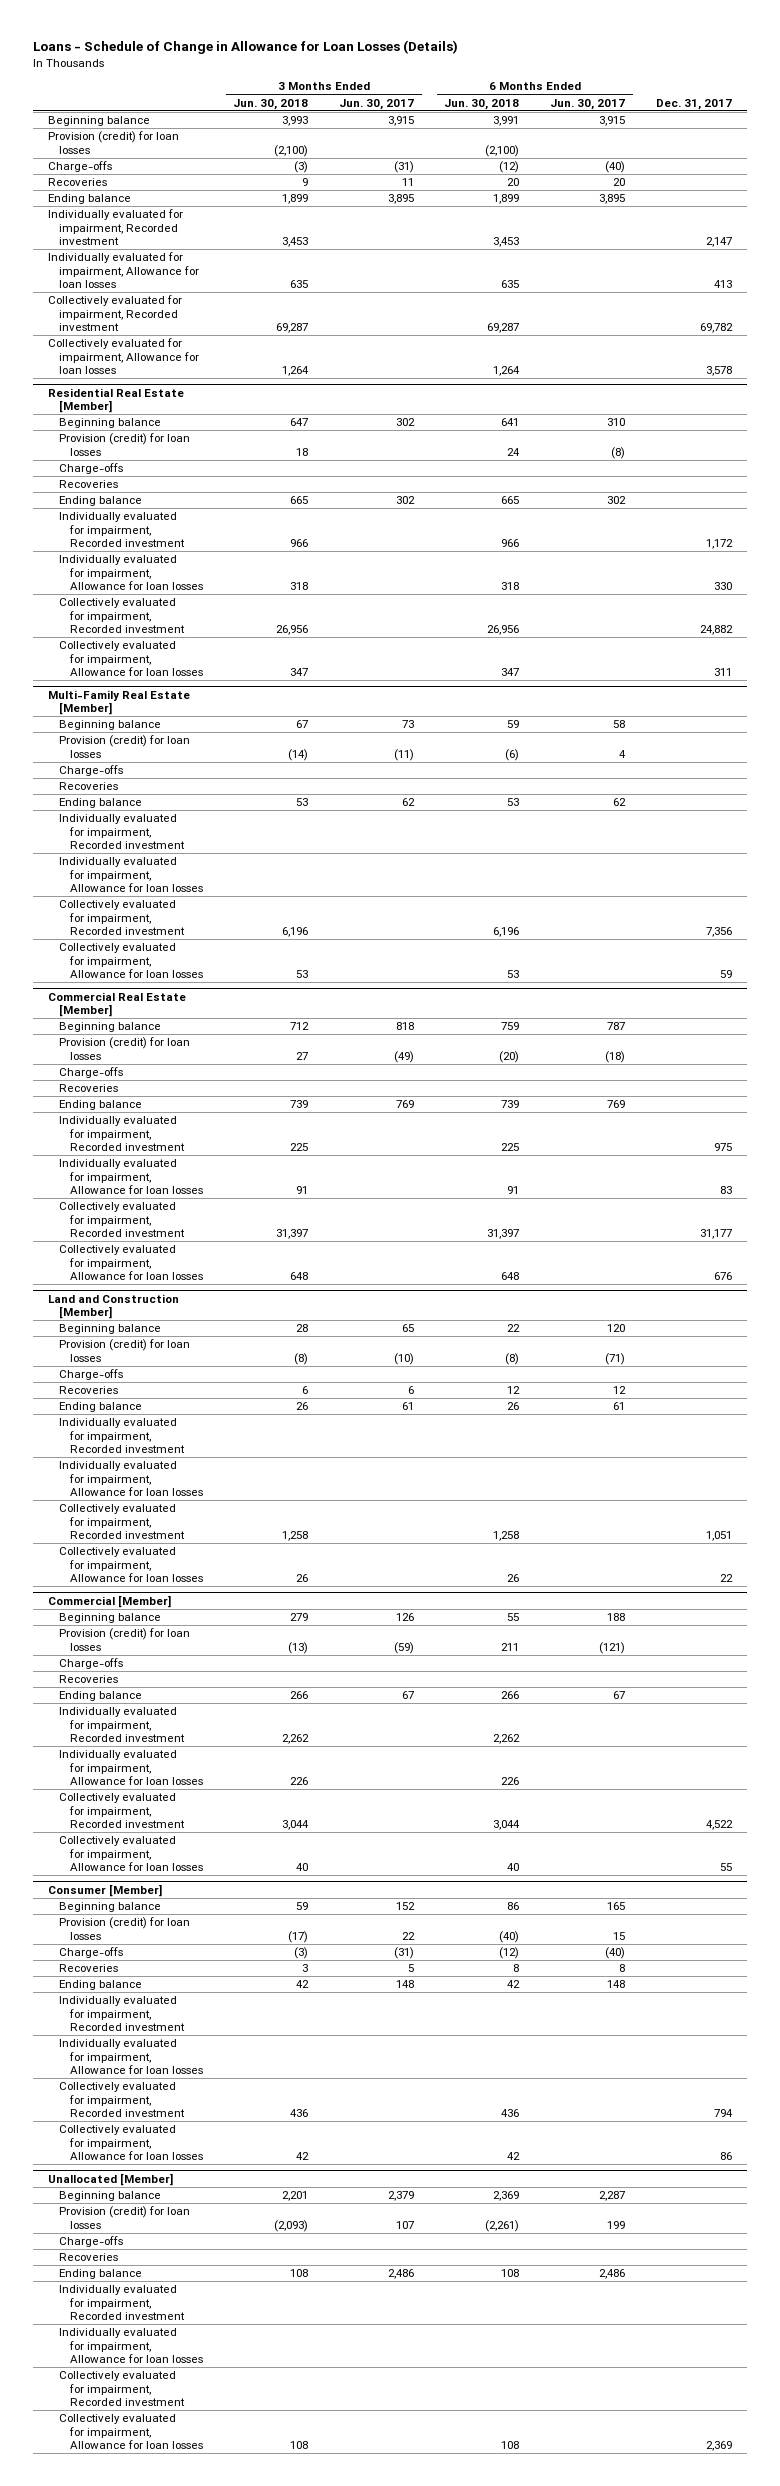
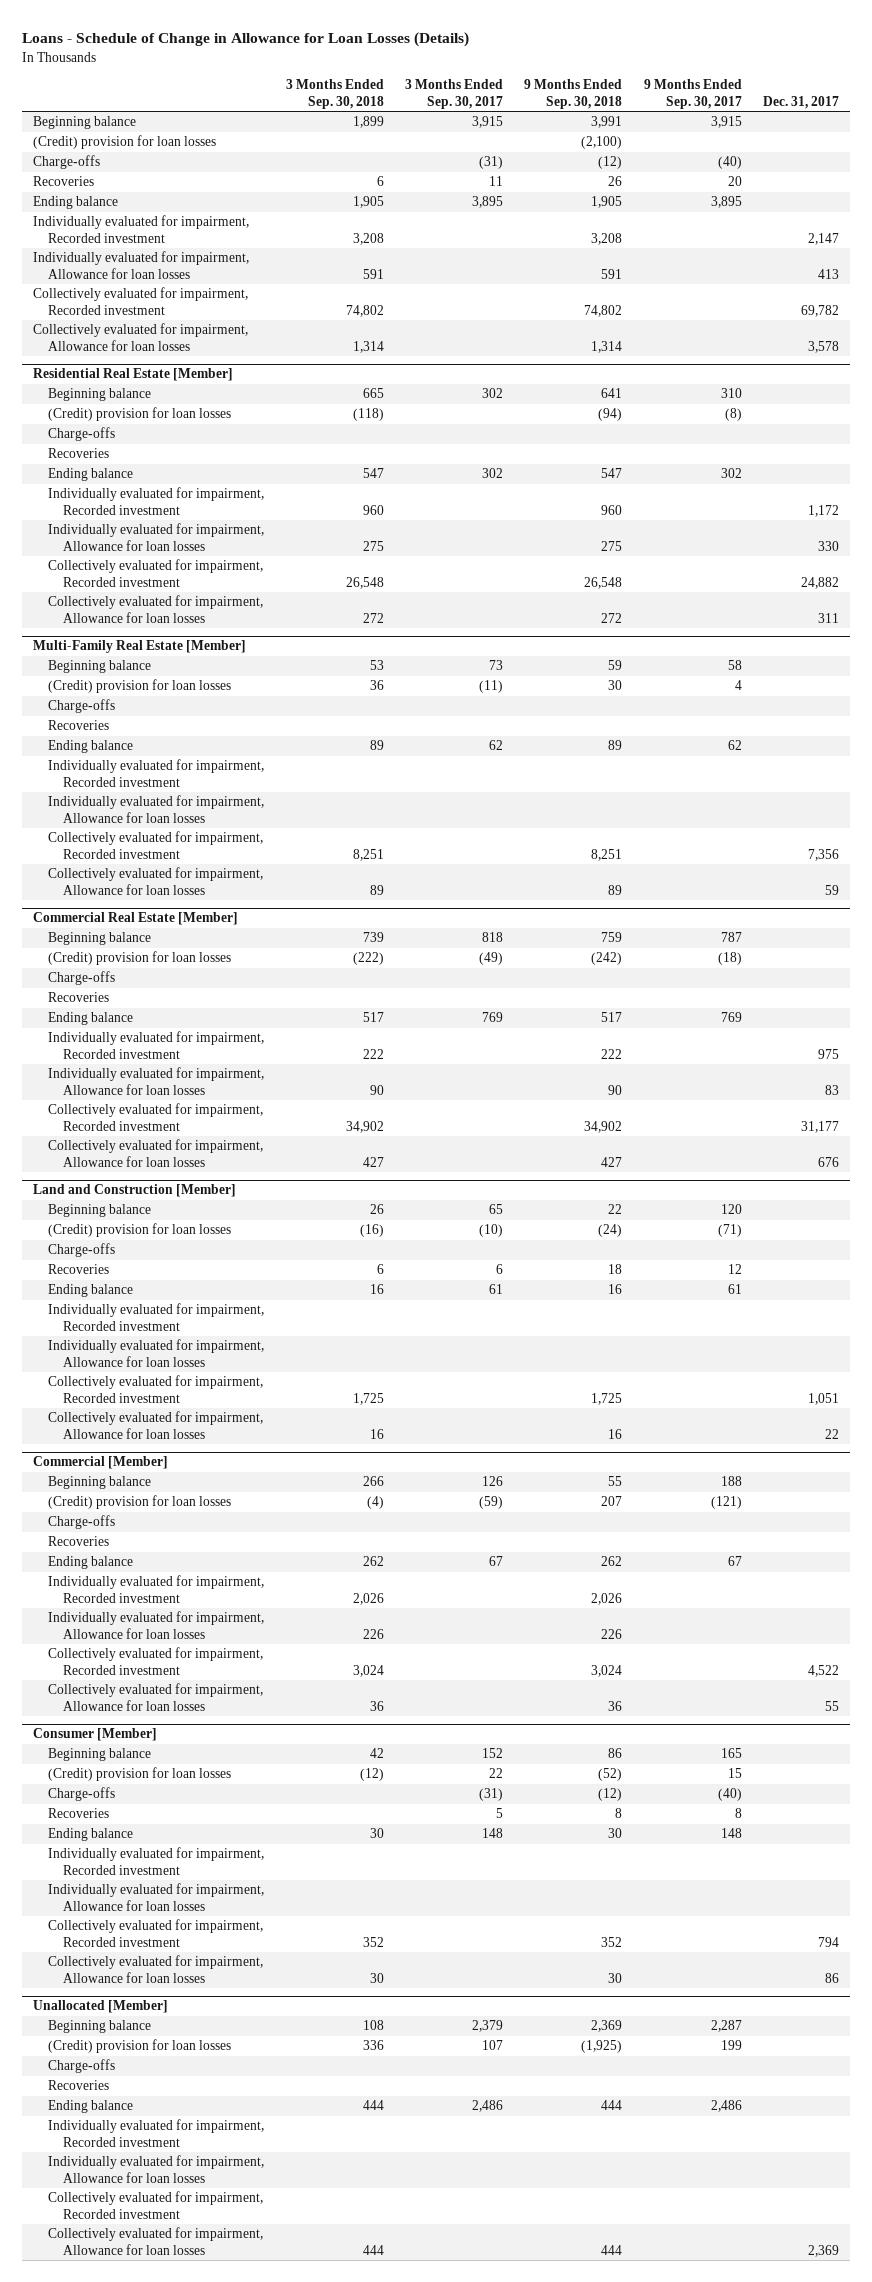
- | 3 Months Ended Jun. 30, 2018 | 3 Months Ended Jun. 30, 2017 | 6 Months Ended Jun. 30, 2018 | 6 Months Ended Jun. 30, 2017 | Dec. 31, 2017
+ | 3 Months Ended Sep. 30, 2018 | 3 Months Ended Sep. 30, 2017 | 9 Months Ended Sep. 30, 2018 | 9 Months Ended Sep. 30, 2017 | Dec. 31, 2017
- Provision (credit) for loan losses | (2,100) | | (2,100) | |
+ (Credit) provision for loan losses | | | (2,100) | |
@ Residential Real Estate [Member]
- Provision (credit) for loan losses | 18 | | 24 | (8) |
+ (Credit) provision for loan losses | (118) | | (94) | (8) |
@ Multi-Family Real Estate [Member]
- Provision (credit) for loan losses | (14) | (11) | (6) | 4 |
+ (Credit) provision for loan losses | 36 | (11) | 30 | 4 |
@ Commercial Real Estate [Member]
- Provision (credit) for loan losses | 27 | (49) | (20) | (18) |
+ (Credit) provision for loan losses | (222) | (49) | (242) | (18) |
@ Land and Construction [Member]
- Provision (credit) for loan losses | (8) | (10) | (8) | (71) |
+ (Credit) provision for loan losses | (16) | (10) | (24) | (71) |
@ Commercial [Member]
- Provision (credit) for loan losses | (13) | (59) | 211 | (121) |
+ (Credit) provision for loan losses | (4) | (59) | 207 | (121) |
@ Consumer [Member]
- Provision (credit) for loan losses | (17) | 22 | (40) | 15 |
+ (Credit) provision for loan losses | (12) | 22 | (52) | 15 |
@ Unallocated [Member]
- Provision (credit) for loan losses | (2,093) | 107 | (2,261) | 199 |
+ (Credit) provision for loan losses | 336 | 107 | (1,925) | 199 |

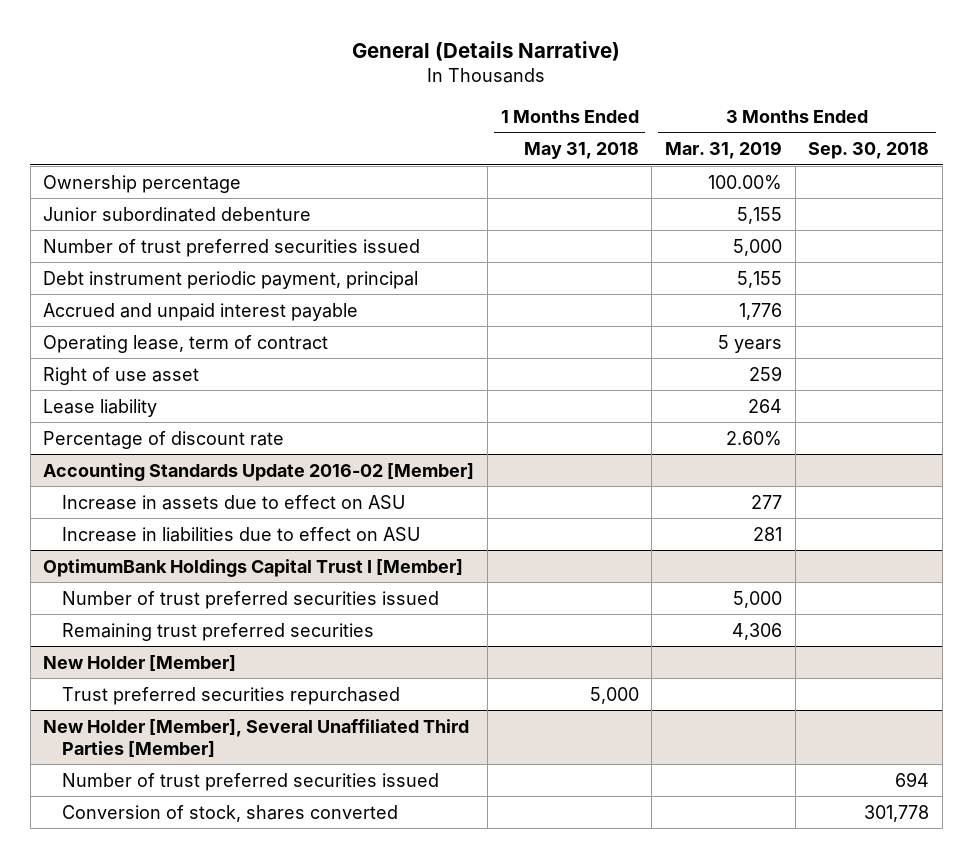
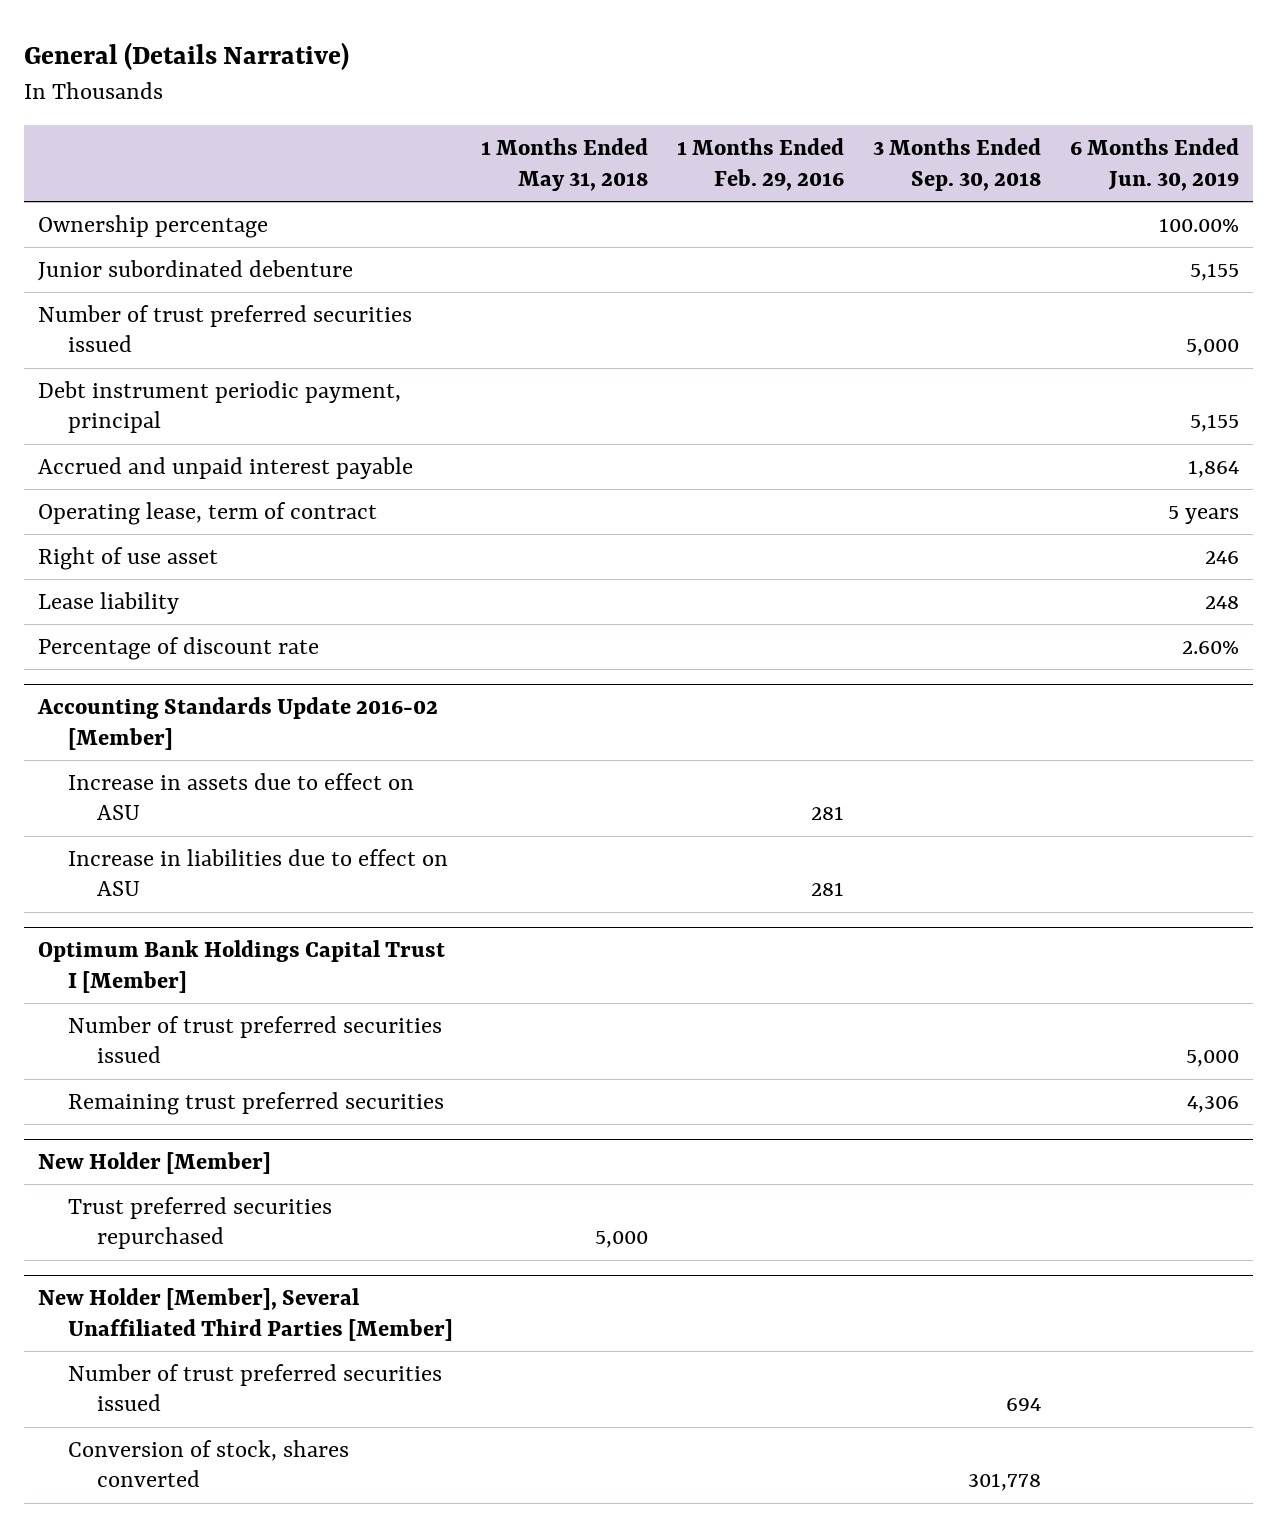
- | 1 Months Ended May 31, 2018 | 3 Months Ended Mar. 31, 2019 | 3 Months Ended Sep. 30, 2018
+ | 1 Months Ended May 31, 2018 | 1 Months Ended Feb. 29, 2016 | 3 Months Ended Sep. 30, 2018 | 6 Months Ended Jun. 30, 2019
- OptimumBank Holdings Capital Trust I [Member]
+ Optimum Bank Holdings Capital Trust I [Member]

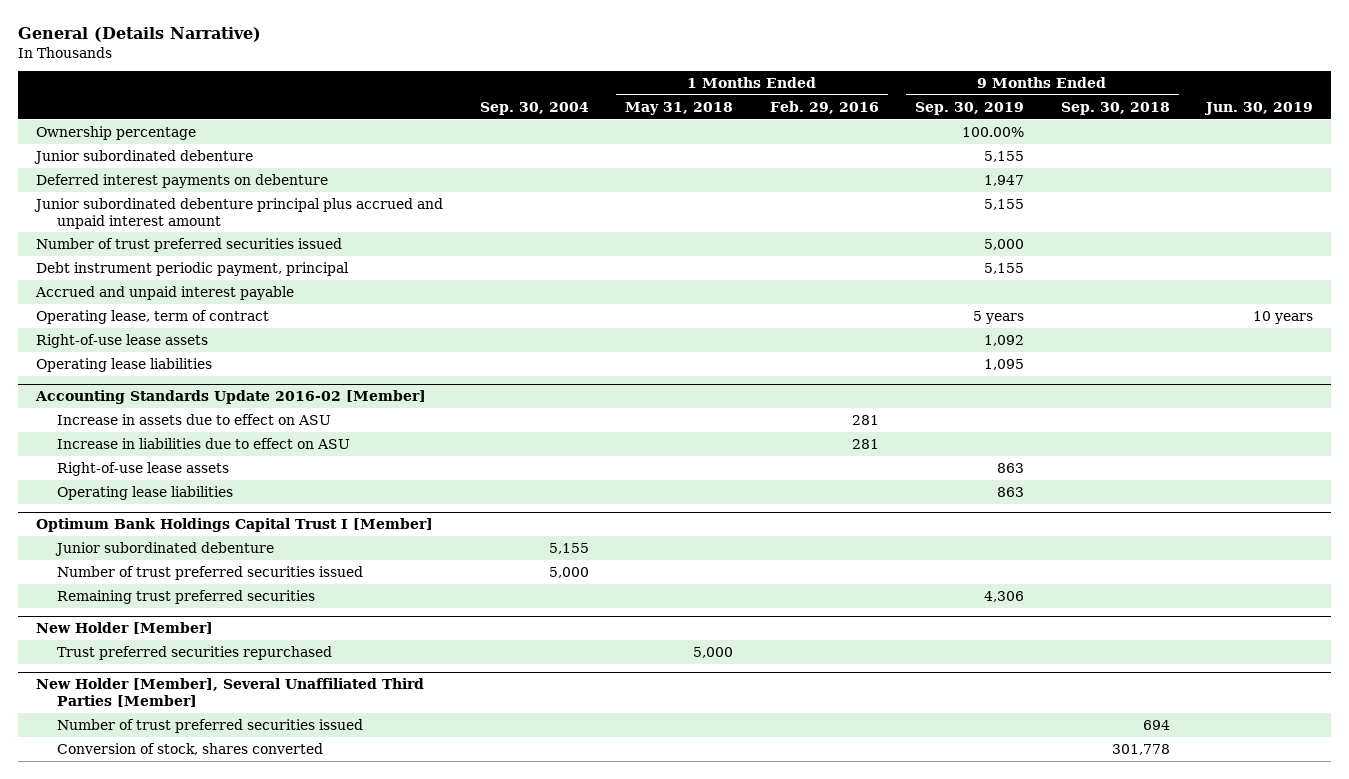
- | 1 Months Ended May 31, 2018 | 1 Months Ended Feb. 29, 2016 | 3 Months Ended Sep. 30, 2018 | 6 Months Ended Jun. 30, 2019
+ | Sep. 30, 2004 | 1 Months Ended May 31, 2018 | 1 Months Ended Feb. 29, 2016 | 9 Months Ended Sep. 30, 2019 | 9 Months Ended Sep. 30, 2018 | Jun. 30, 2019
+ Deferred interest payments on debenture | | | | 1,947 | |
+ Junior subordinated debenture principal plus accrued and unpaid interest amount | | | | 5,155 | |
- Right of use asset | | | | 246
- Lease liability | | | | 248
- Percentage of discount rate | | | | 2.60%
+ Right-of-use lease assets | | | | 1,092 | |
+ Operating lease liabilities | | | | 1,095 | |
@ Accounting Standards Update 2016-02 [Member]
+ Right-of-use lease assets | | | | 863 | |
+ Operating lease liabilities | | | | 863 | |
@ Optimum Bank Holdings Capital Trust I [Member]
+ Junior subordinated debenture | 5,155 | | | | |

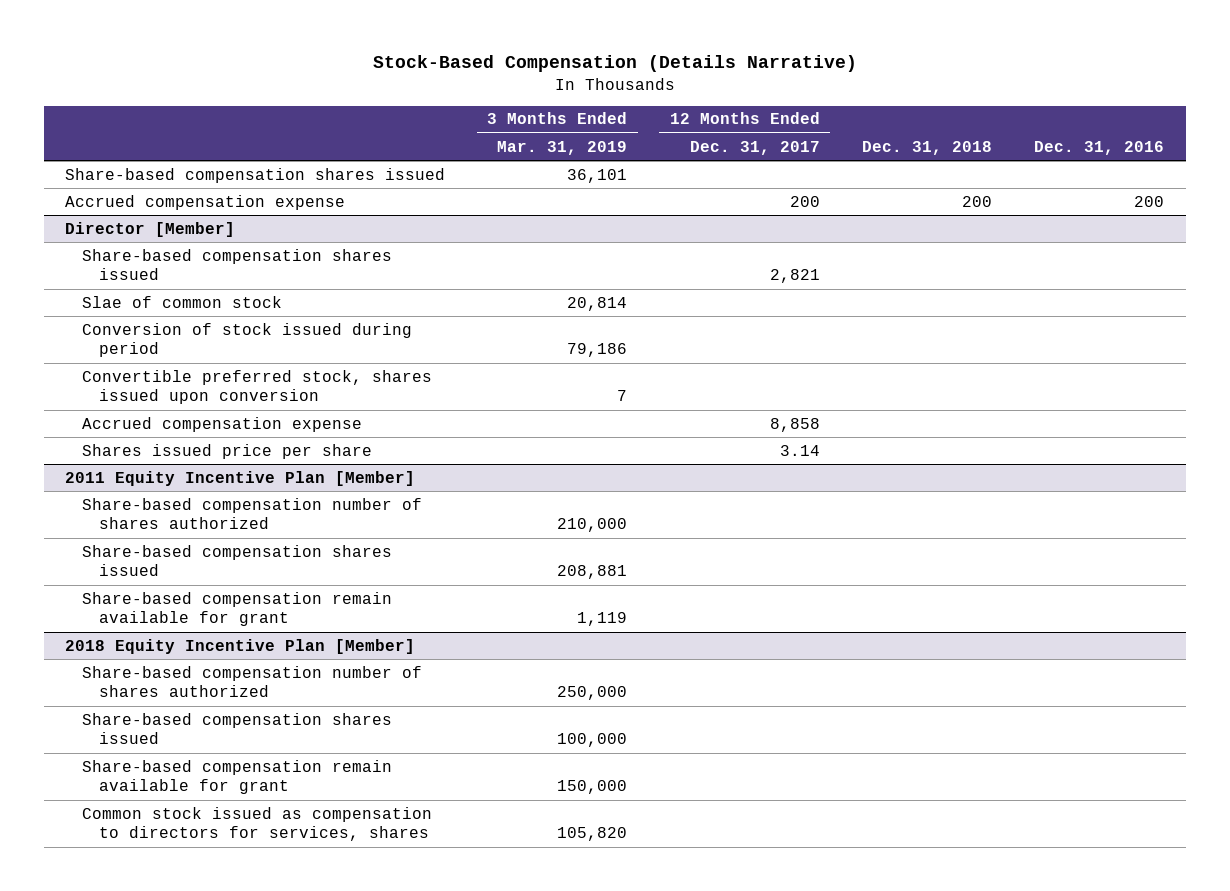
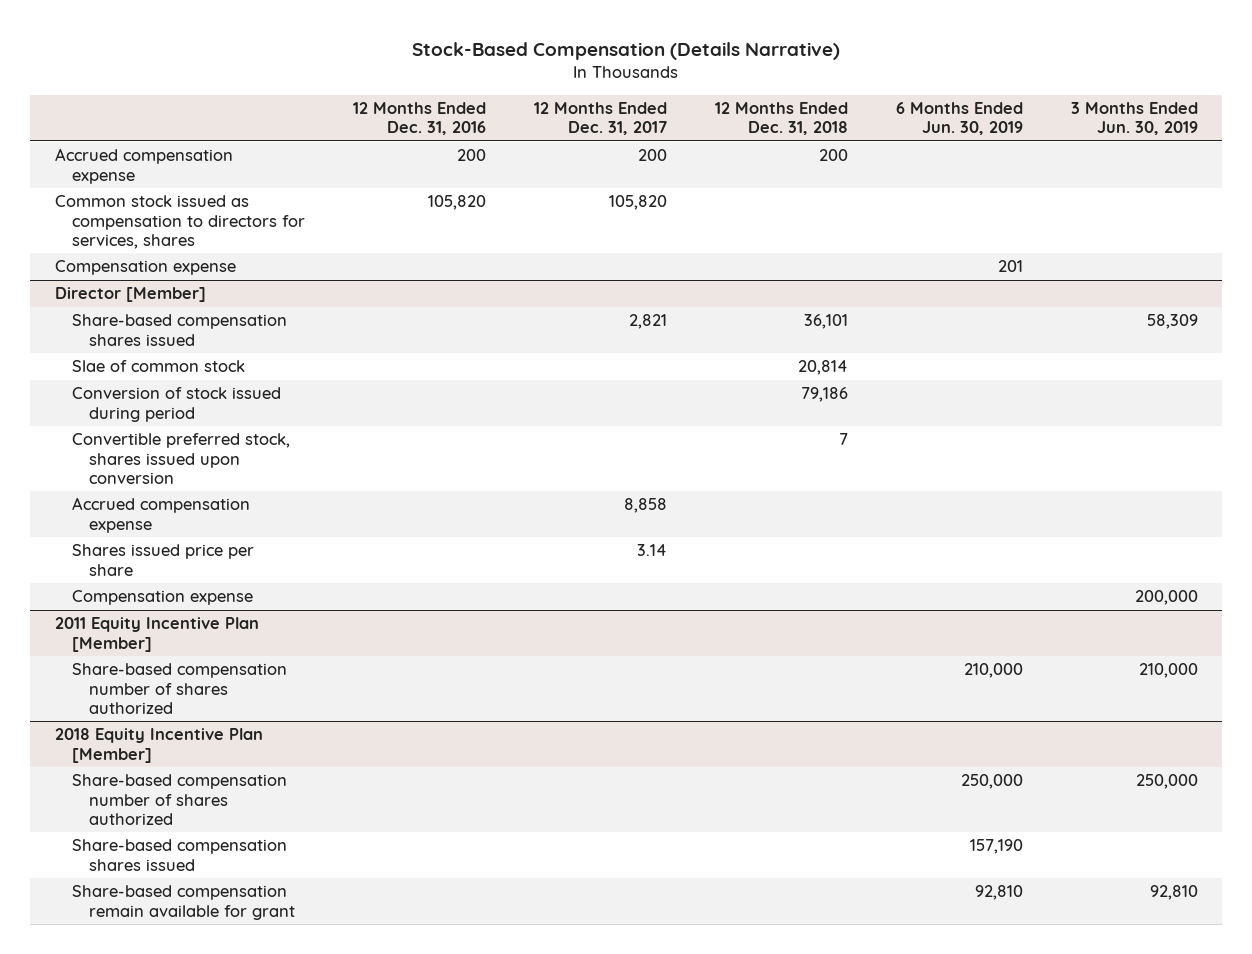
- | 3 Months Ended Mar. 31, 2019 | 12 Months Ended Dec. 31, 2017 | Dec. 31, 2018 | Dec. 31, 2016
+ | 12 Months Ended Dec. 31, 2016 | 12 Months Ended Dec. 31, 2017 | 12 Months Ended Dec. 31, 2018 | 6 Months Ended Jun. 30, 2019 | 3 Months Ended Jun. 30, 2019
- Share-based compensation shares issued | 36,101 | | |
+ Common stock issued as compensation to directors for services, shares | 105,820 | 105,820 | | |
+ Compensation expense | | | | 201 |
@ Director [Member]
+ Compensation expense | | | | | 200,000
@ 2011 Equity Incentive Plan [Member]
- Share-based compensation shares issued | 208,881 | | |
- Share-based compensation remain available for grant | 1,119 | | |
@ 2018 Equity Incentive Plan [Member]
- Common stock issued as compensation to directors for services, shares | 105,820 | | |

